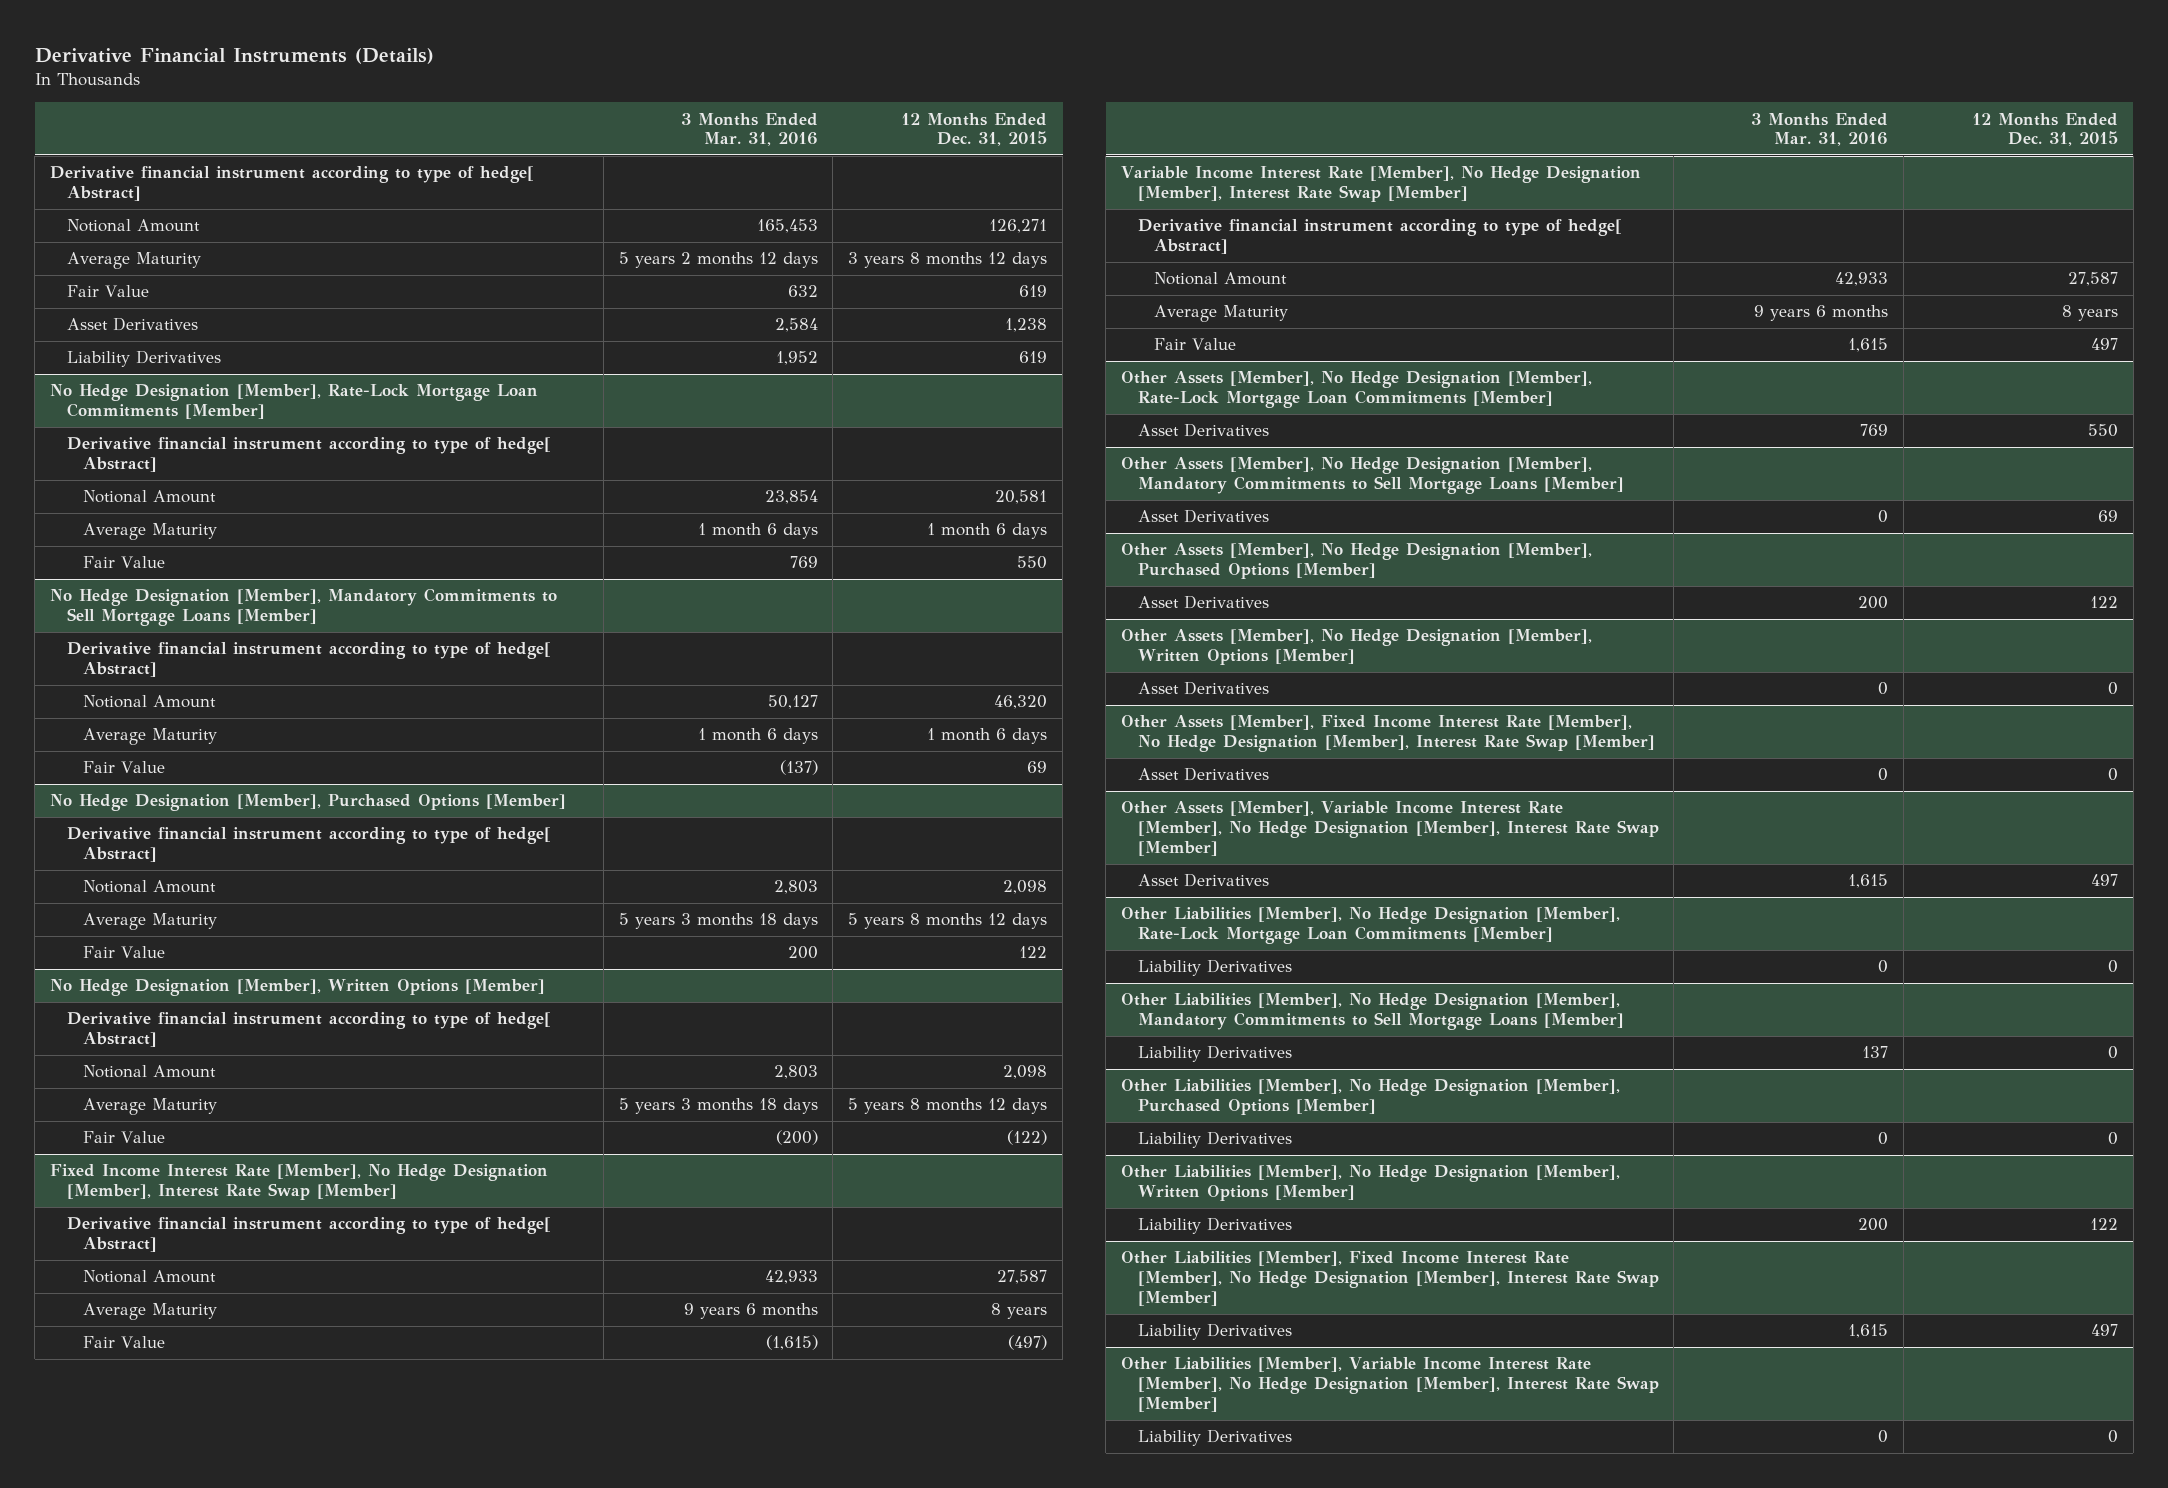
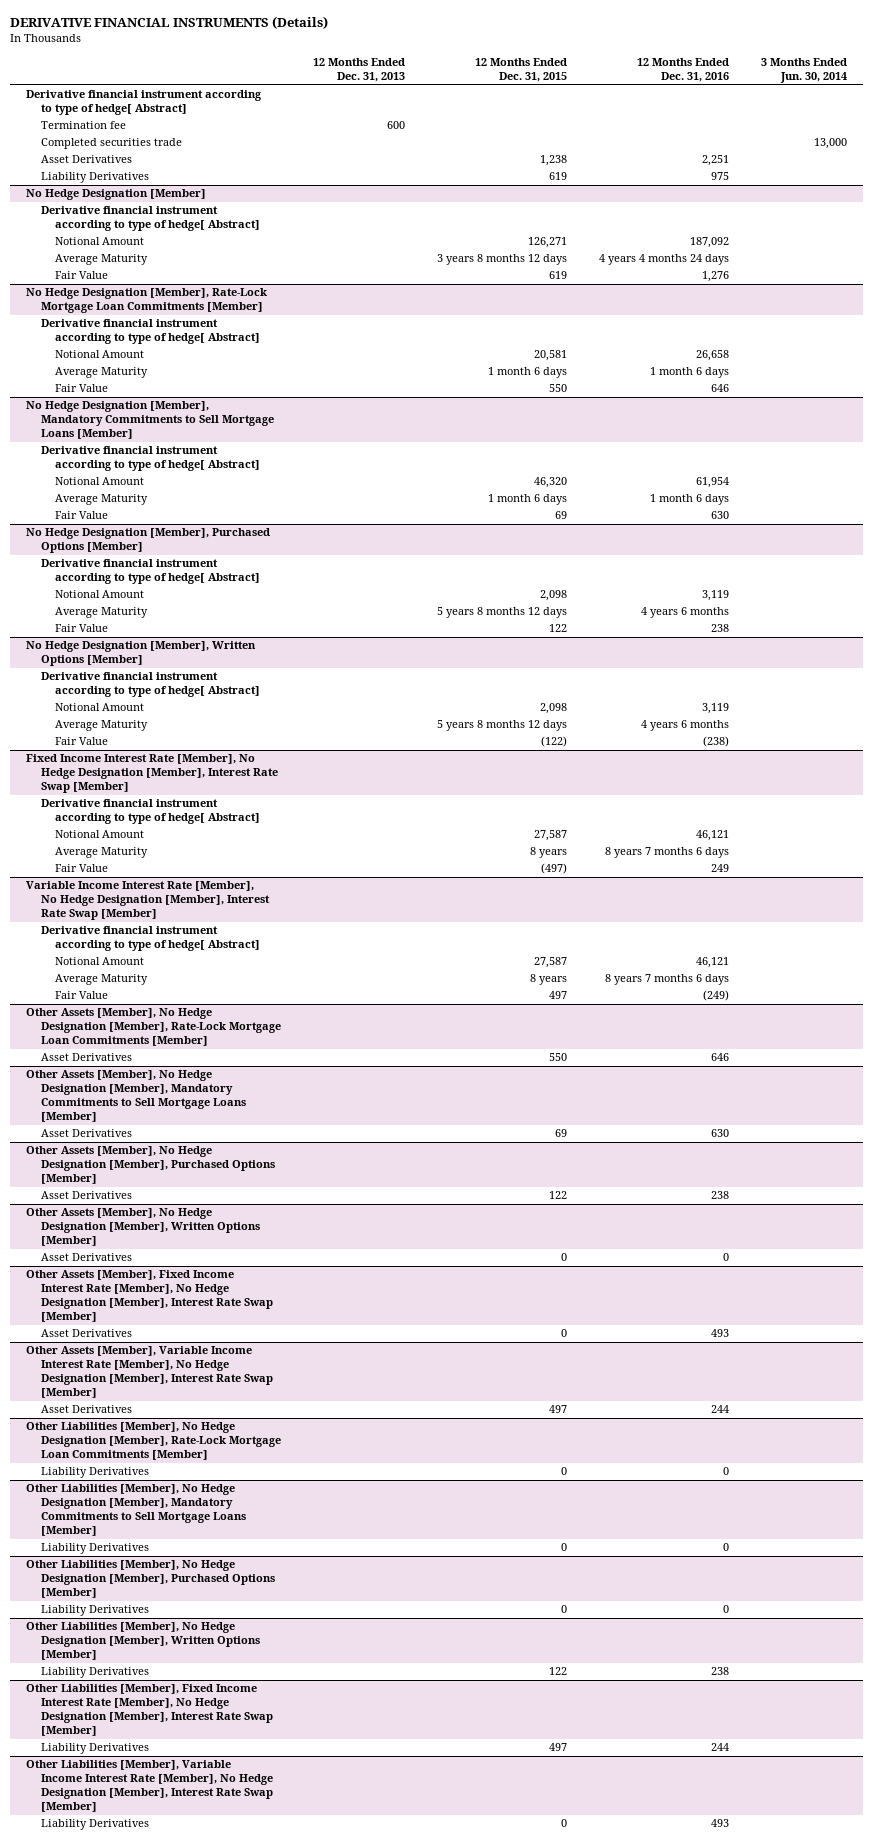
- Derivative Financial Instruments (Details)
+ DERIVATIVE FINANCIAL INSTRUMENTS (Details)
- | 3 Months Ended Mar. 31, 2016 | 12 Months Ended Dec. 31, 2015
+ | 12 Months Ended Dec. 31, 2013 | 12 Months Ended Dec. 31, 2015 | 12 Months Ended Dec. 31, 2016 | 3 Months Ended Jun. 30, 2014
+ Termination fee | 600 | | |
+ Completed securities trade | | | | 13,000
moved up: Asset Derivatives | | 1,238 | 2,251 |
moved up: Liability Derivatives | | 619 | 975 |
+ No Hedge Designation [Member]
+ Derivative financial instrument according to type of hedge[ Abstract]

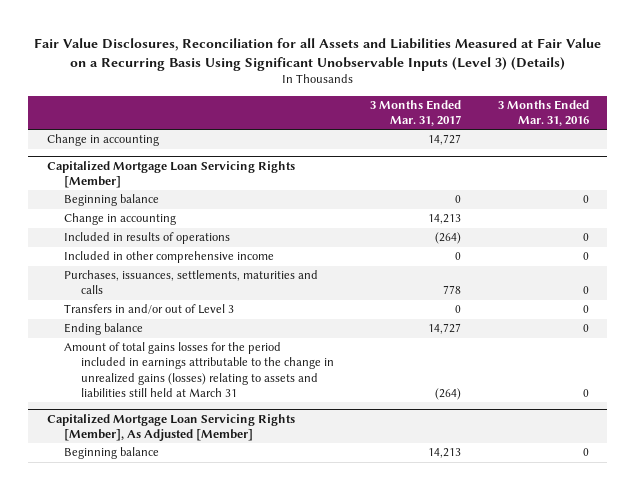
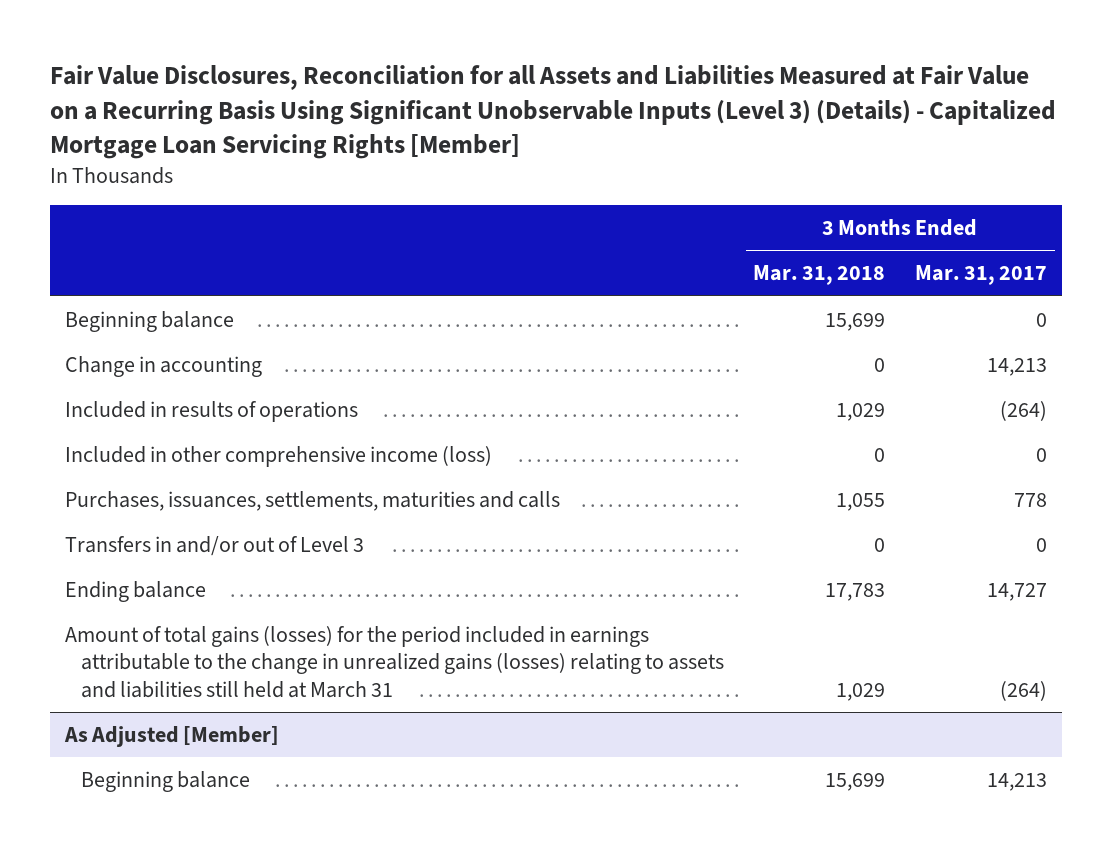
- Fair Value Disclosures, Reconciliation for all Assets and Liabilities Measured at Fair Value on a Recurring Basis Using Significant Unobservable Inputs (Level 3) (Details)
+ Fair Value Disclosures, Reconciliation for all Assets and Liabilities Measured at Fair Value on a Recurring Basis Using Significant Unobservable Inputs (Level 3) (Details) - Capitalized Mortgage Loan Servicing Rights [Member]
- | 3 Months Ended Mar. 31, 2017 | 3 Months Ended Mar. 31, 2016
+ | 3 Months Ended Mar. 31, 2018 | 3 Months Ended Mar. 31, 2017
- Change in accounting | 14,727 |
- Capitalized Mortgage Loan Servicing Rights [Member]
- Included in other comprehensive income | 0 | 0
+ Included in other comprehensive income (loss) | 0 | 0
- Amount of total gains losses for the period included in earnings attributable to the change in unrealized gains (losses) relating to assets and liabilities still held at March 31 | (264) | 0
- Capitalized Mortgage Loan Servicing Rights [Member], As Adjusted [Member]
+ Amount of total gains (losses) for the period included in earnings attributable to the change in unrealized gains (losses) relating to assets and liabilities still held at March 31 | 1,029 | (264)
+ As Adjusted [Member]

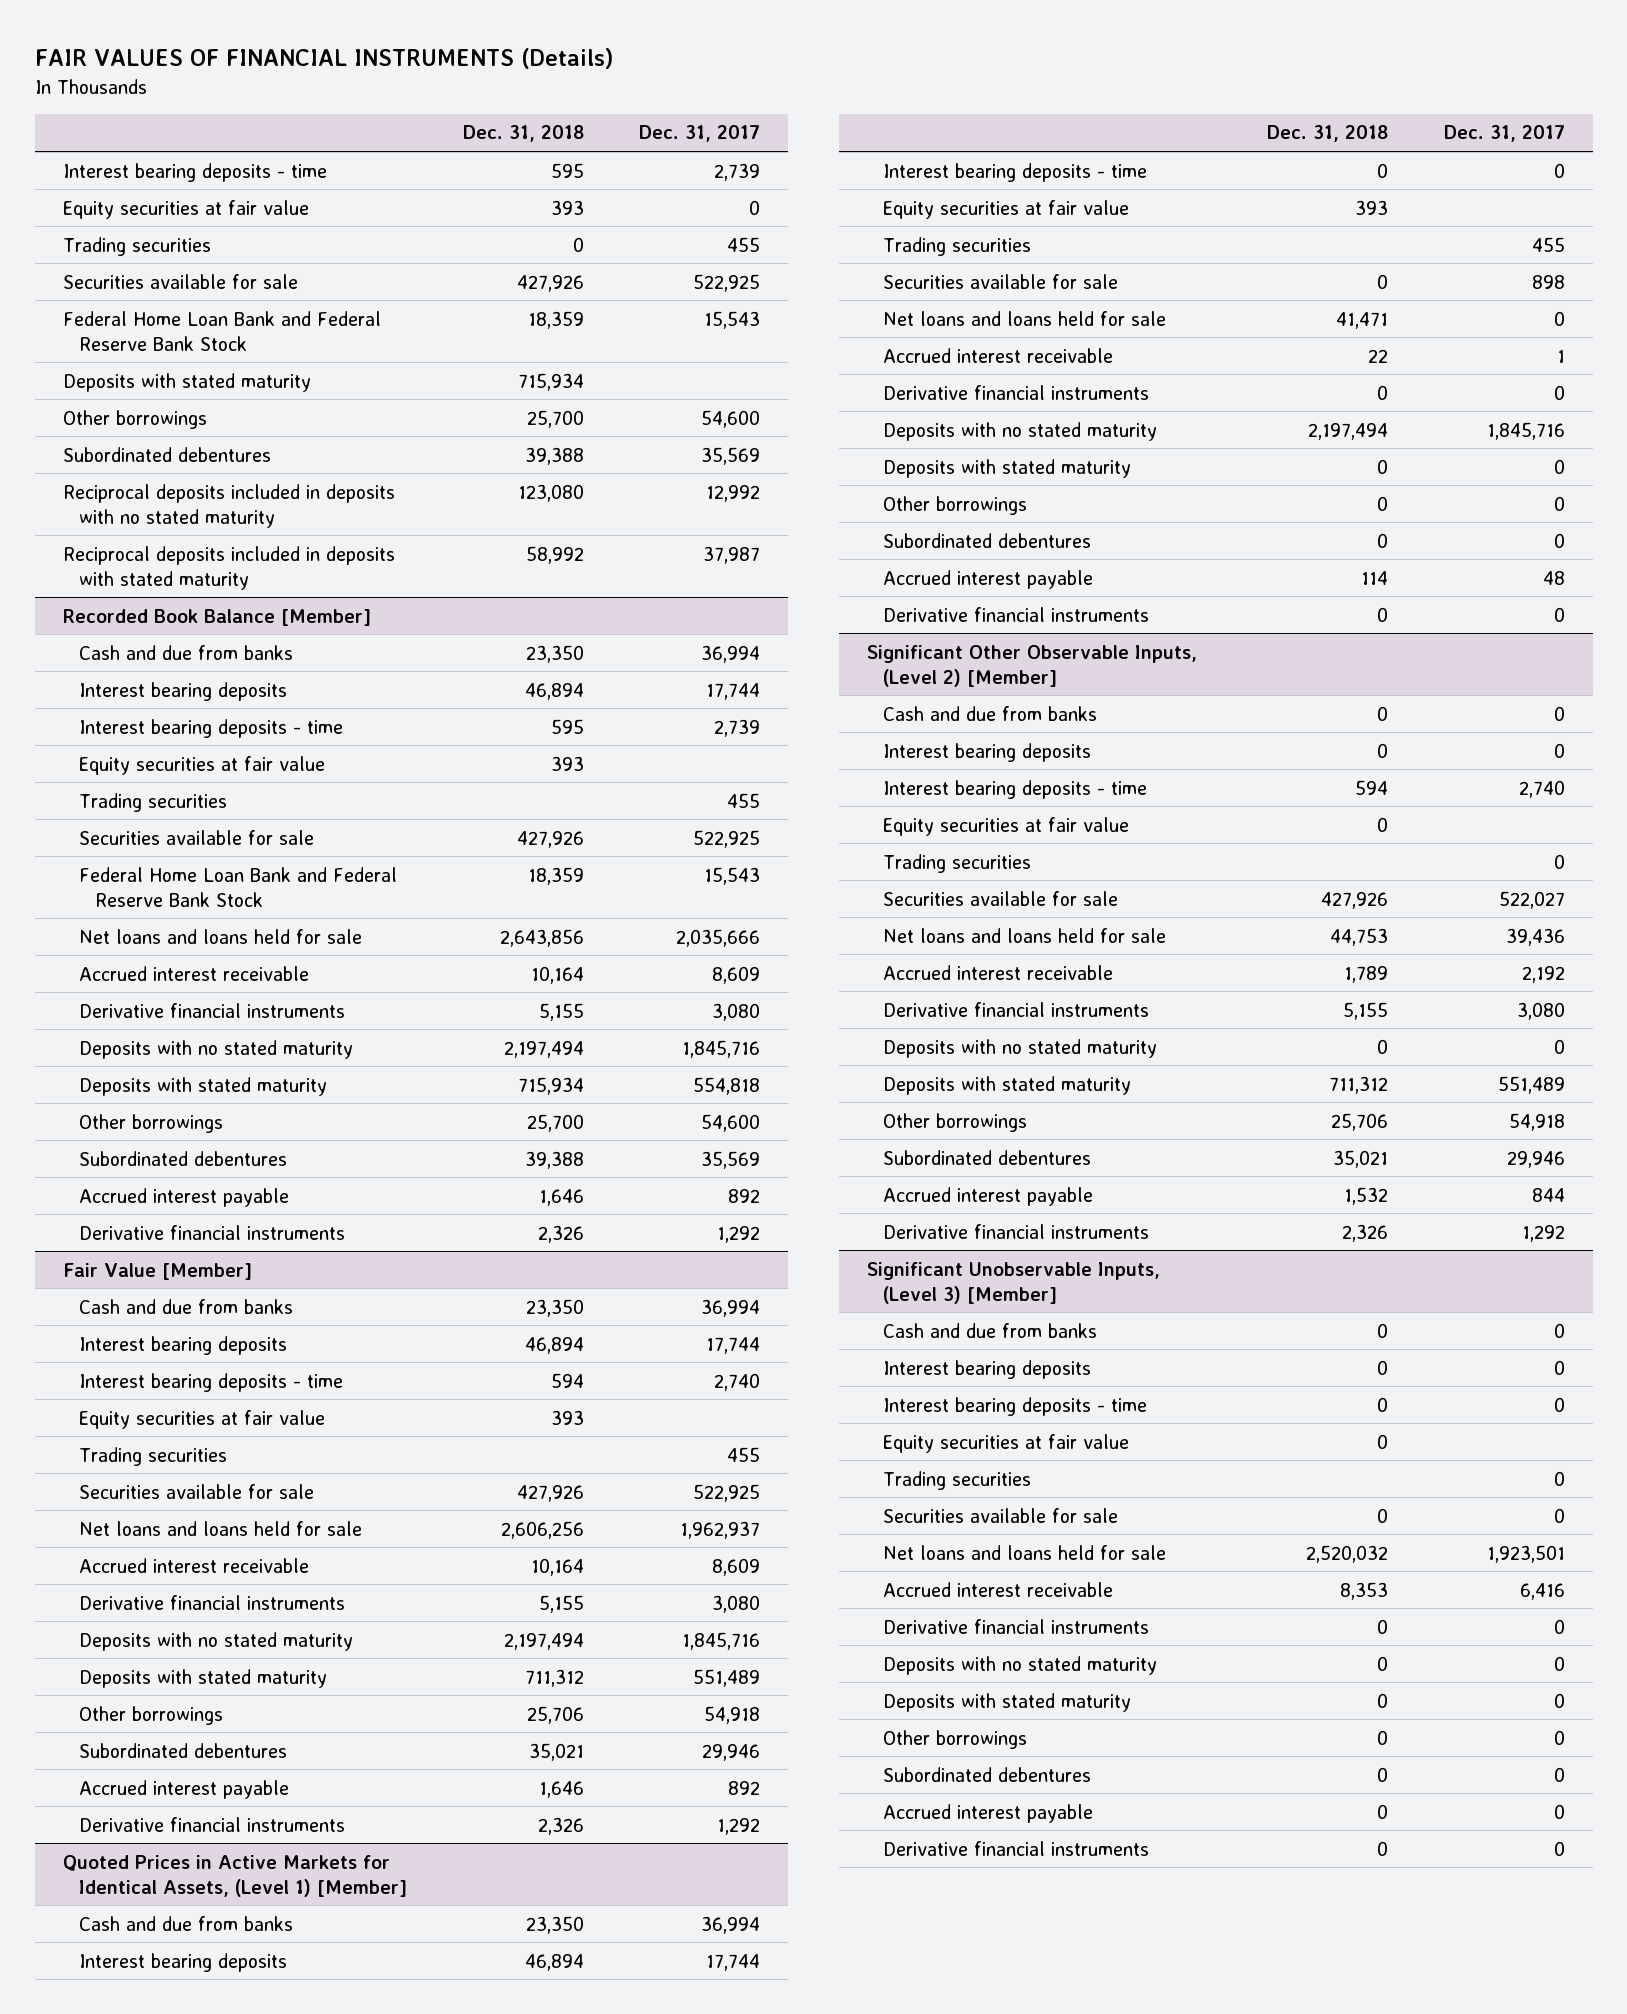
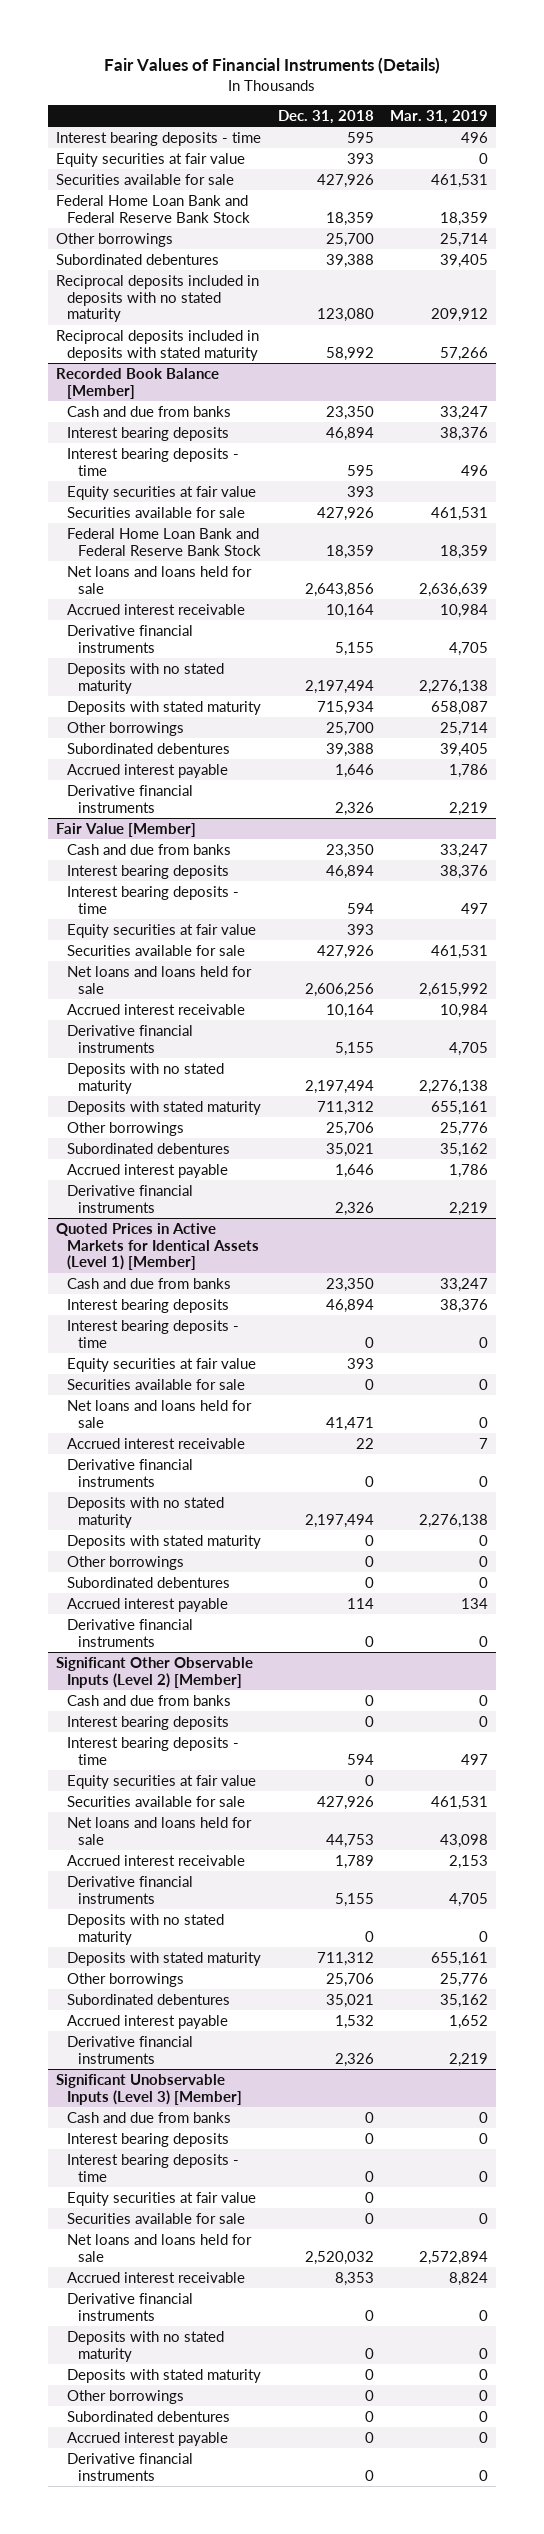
- FAIR VALUES OF FINANCIAL INSTRUMENTS (Details)
+ Fair Values of Financial Instruments (Details)
- | Dec. 31, 2018 | Dec. 31, 2017
+ | Dec. 31, 2018 | Mar. 31, 2019
- Trading securities | 0 | 455
- Deposits with stated maturity | 715,934 |
@ Recorded Book Balance [Member]
- Trading securities | | 455
@ Fair Value [Member]
- Trading securities | | 455
- Quoted Prices in Active Markets for Identical Assets, (Level 1) [Member]
+ Quoted Prices in Active Markets for Identical Assets (Level 1) [Member]
- Trading securities | | 455
- Significant Other Observable Inputs, (Level 2) [Member]
+ Significant Other Observable Inputs (Level 2) [Member]
- Trading securities | | 0
- Significant Unobservable Inputs, (Level 3) [Member]
+ Significant Unobservable Inputs (Level 3) [Member]
- Trading securities | | 0

